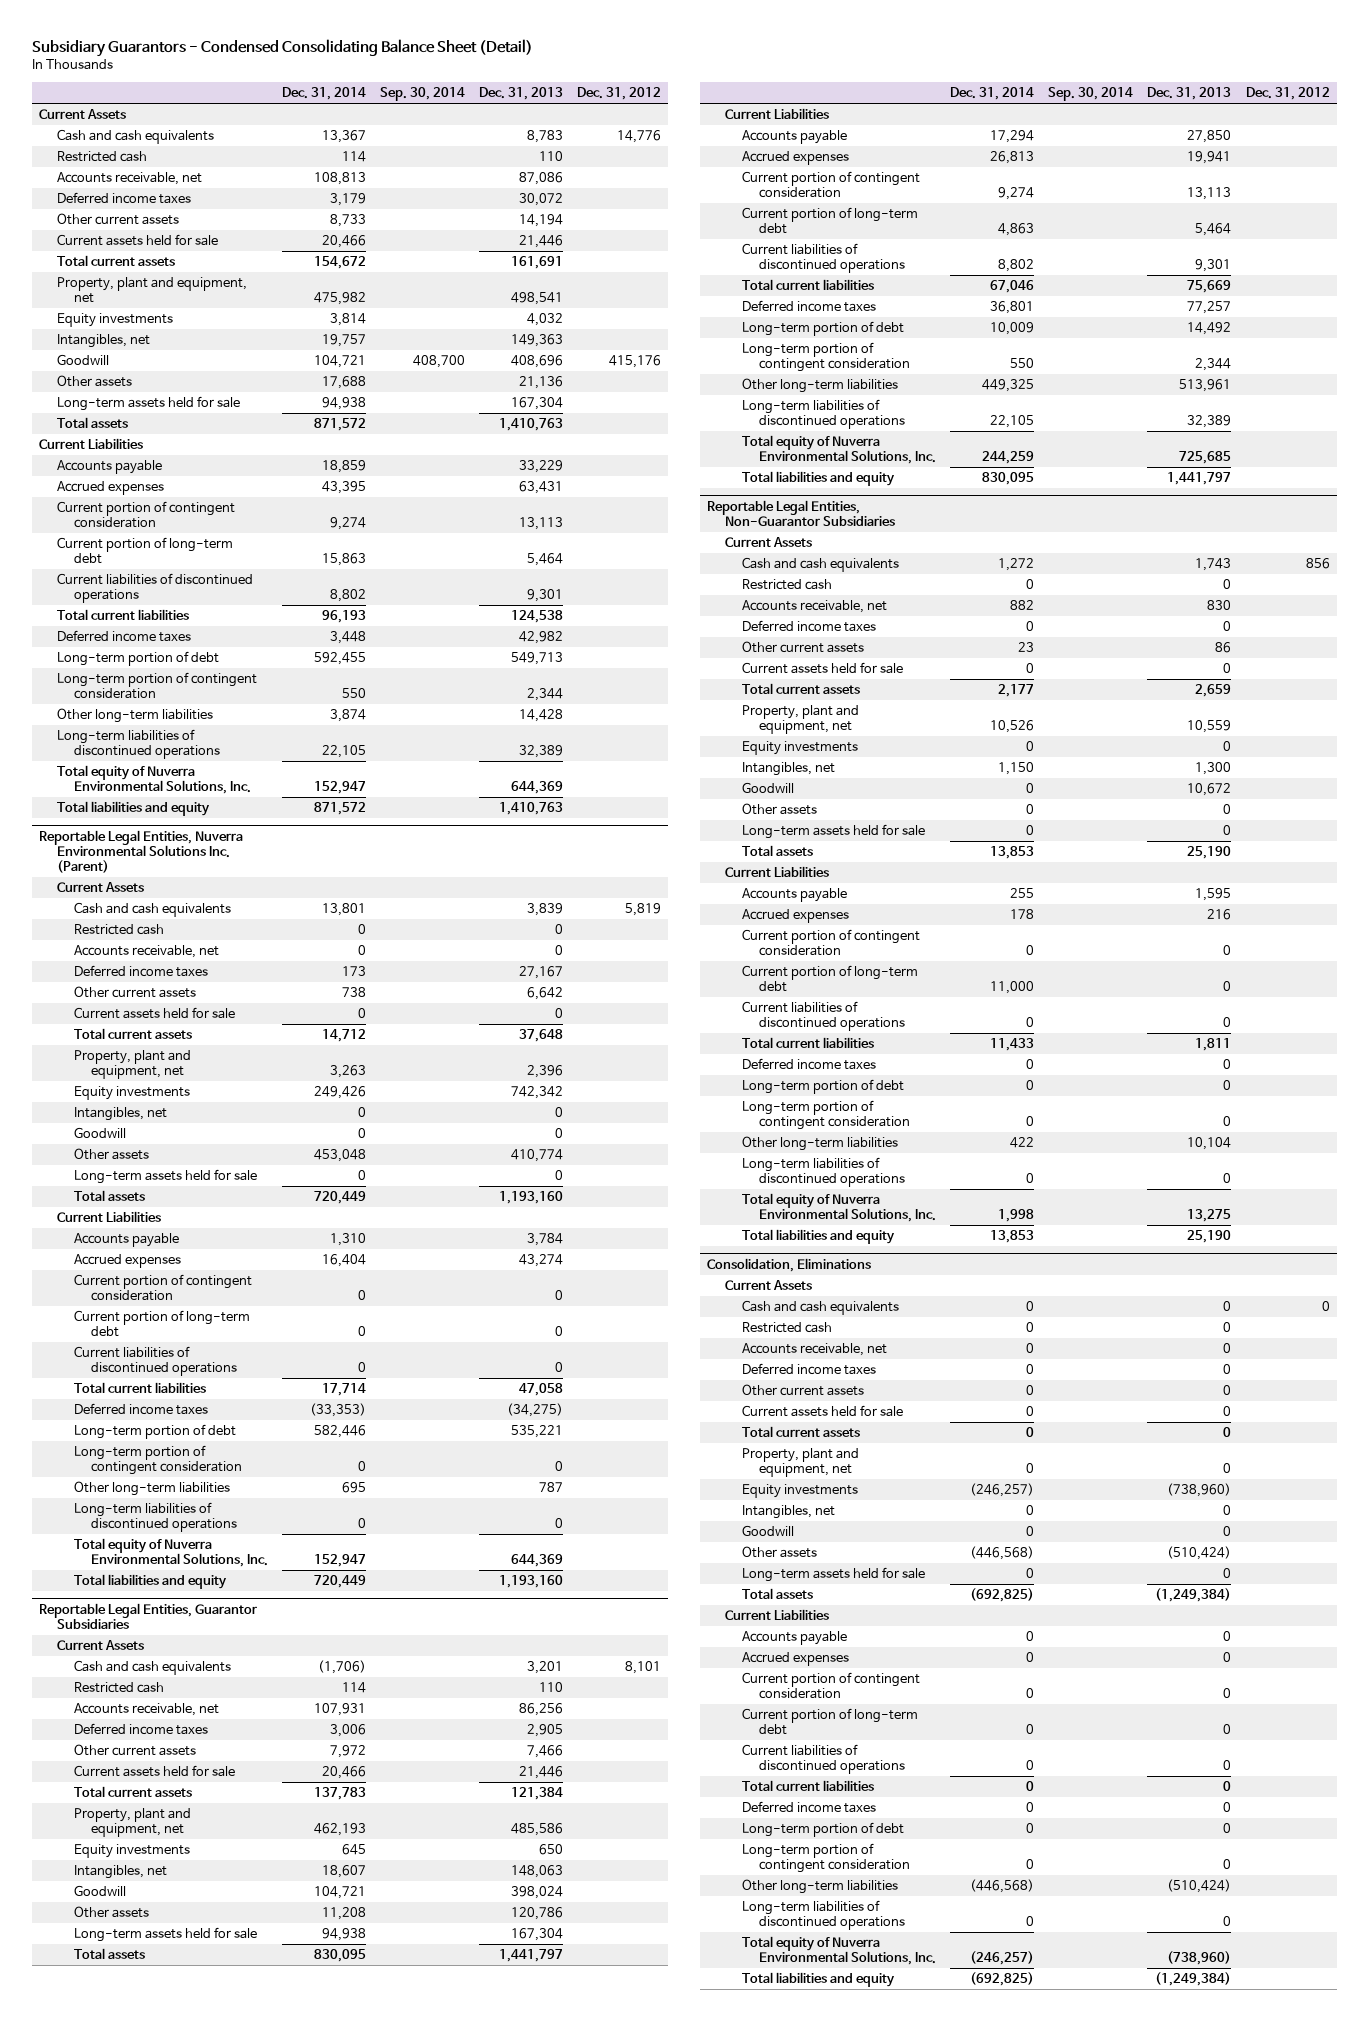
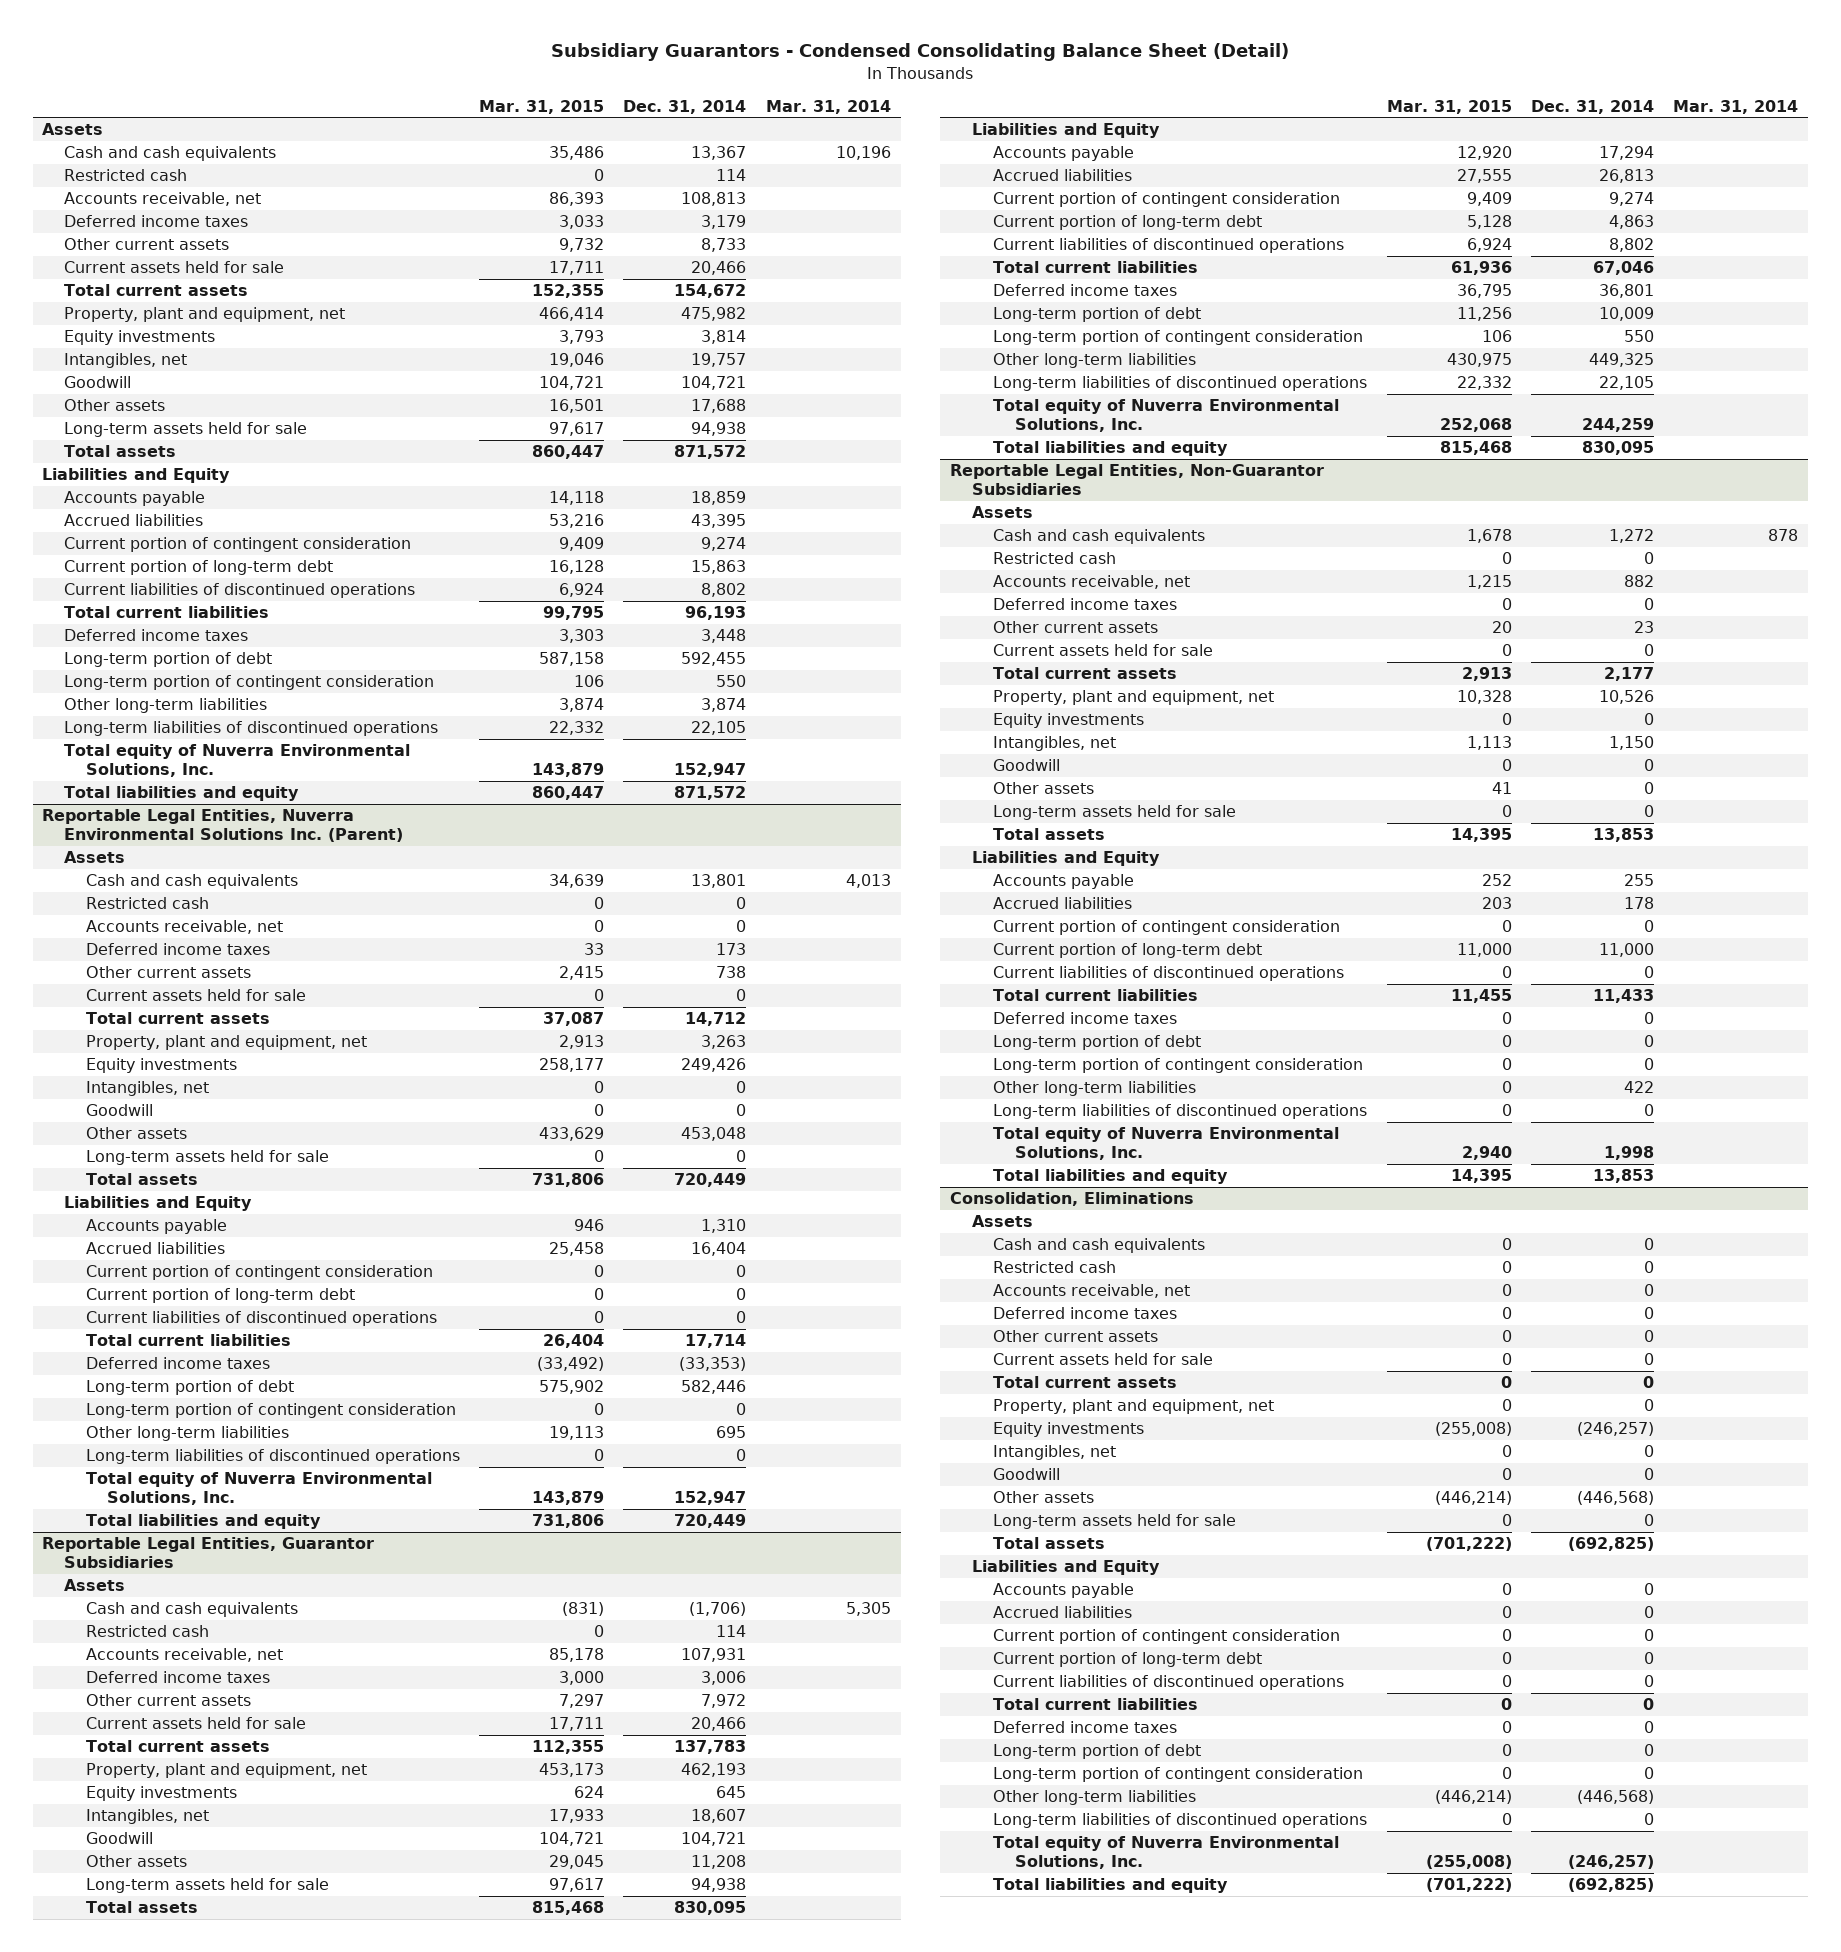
- | Dec. 31, 2014 | Sep. 30, 2014 | Dec. 31, 2013 | Dec. 31, 2012
+ | Mar. 31, 2015 | Dec. 31, 2014 | Mar. 31, 2014
- Current Assets
+ Assets
- Current Liabilities
+ Liabilities and Equity
- Accrued expenses | 43,395 | | 63,431 |
+ Accrued liabilities | 53,216 | 43,395 |
@ Reportable Legal Entities, Nuverra Environmental Solutions Inc. (Parent)
- Current Assets
+ Assets
- Current Liabilities
+ Liabilities and Equity
- Accrued expenses | 16,404 | | 43,274 |
+ Accrued liabilities | 25,458 | 16,404 |
@ Reportable Legal Entities, Guarantor Subsidiaries
- Current Assets
+ Assets
- Current Liabilities
+ Liabilities and Equity
- Accrued expenses | 26,813 | | 19,941 |
+ Accrued liabilities | 27,555 | 26,813 |
@ Reportable Legal Entities, Non-Guarantor Subsidiaries
- Current Assets
+ Assets
- Current Liabilities
+ Liabilities and Equity
- Accrued expenses | 178 | | 216 |
+ Accrued liabilities | 203 | 178 |
@ Consolidation, Eliminations
- Current Assets
+ Assets
- Current Liabilities
+ Liabilities and Equity
- Accrued expenses | 0 | | 0 |
+ Accrued liabilities | 0 | 0 |

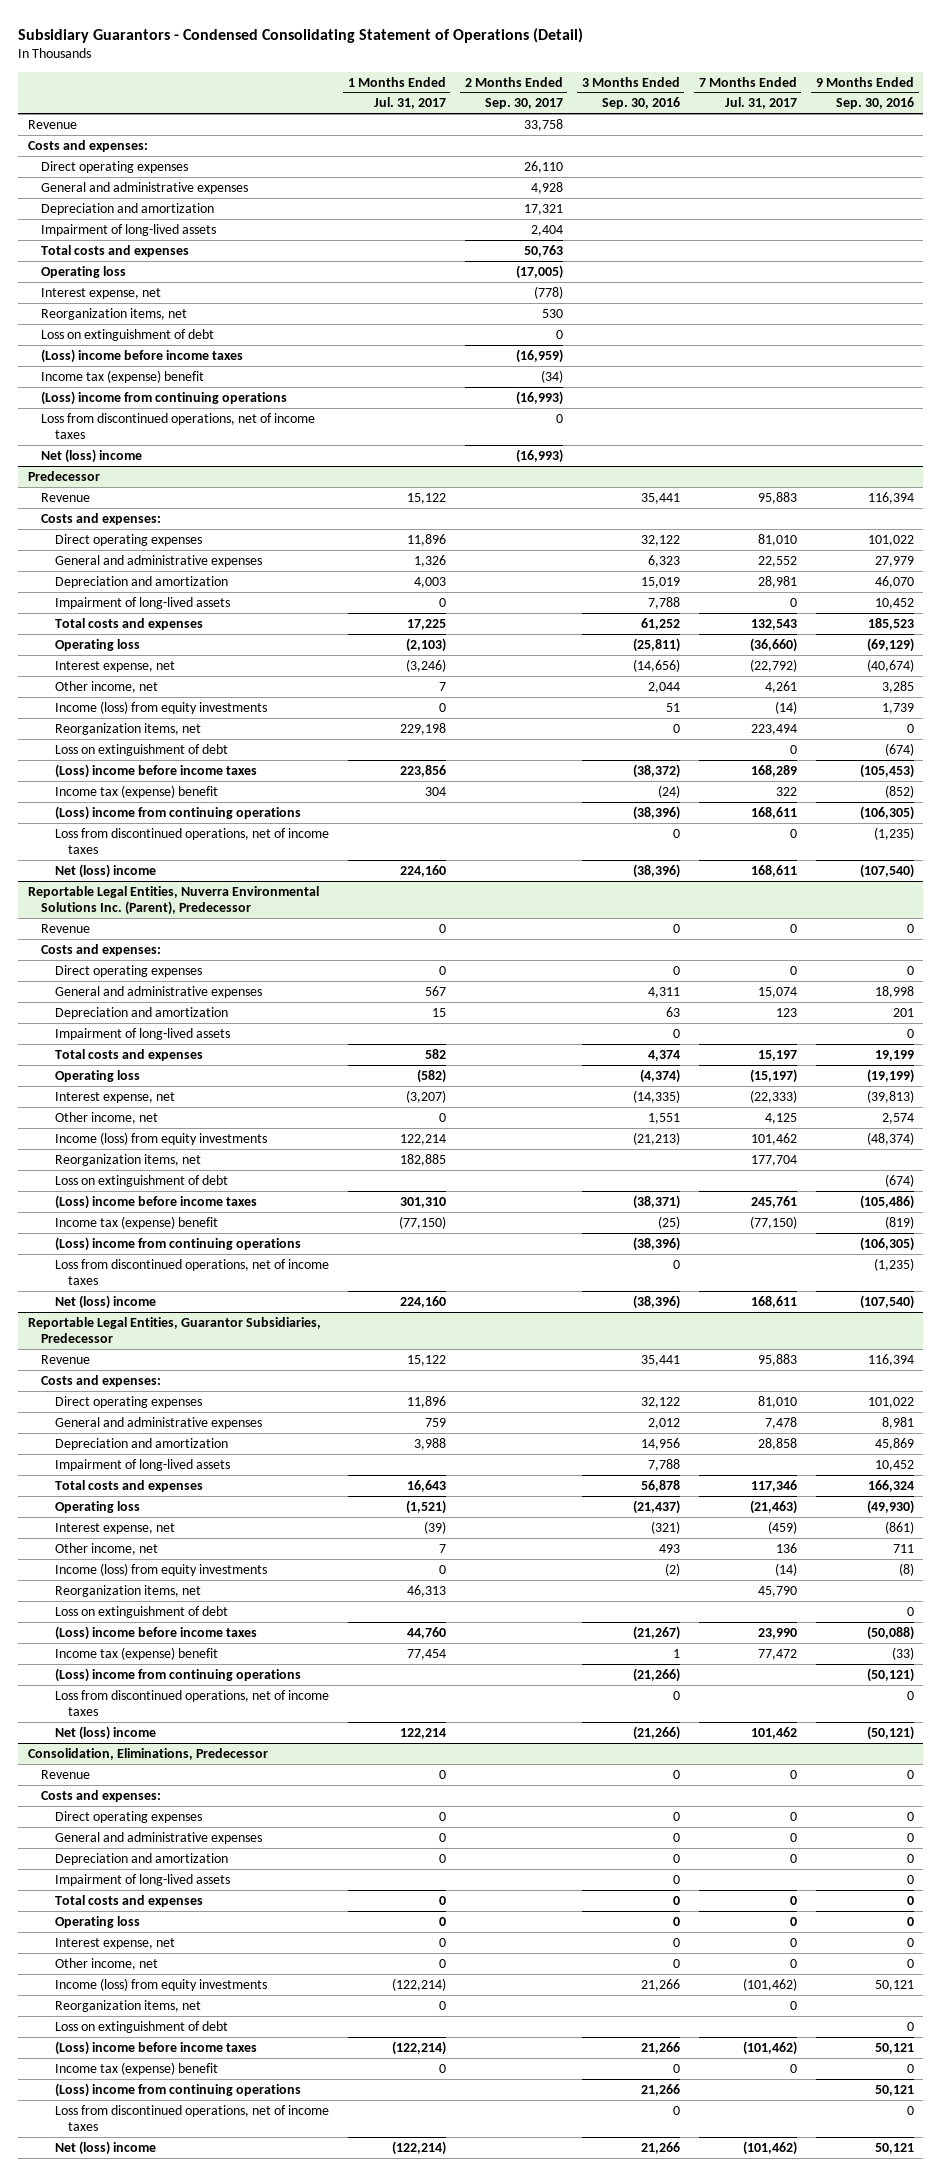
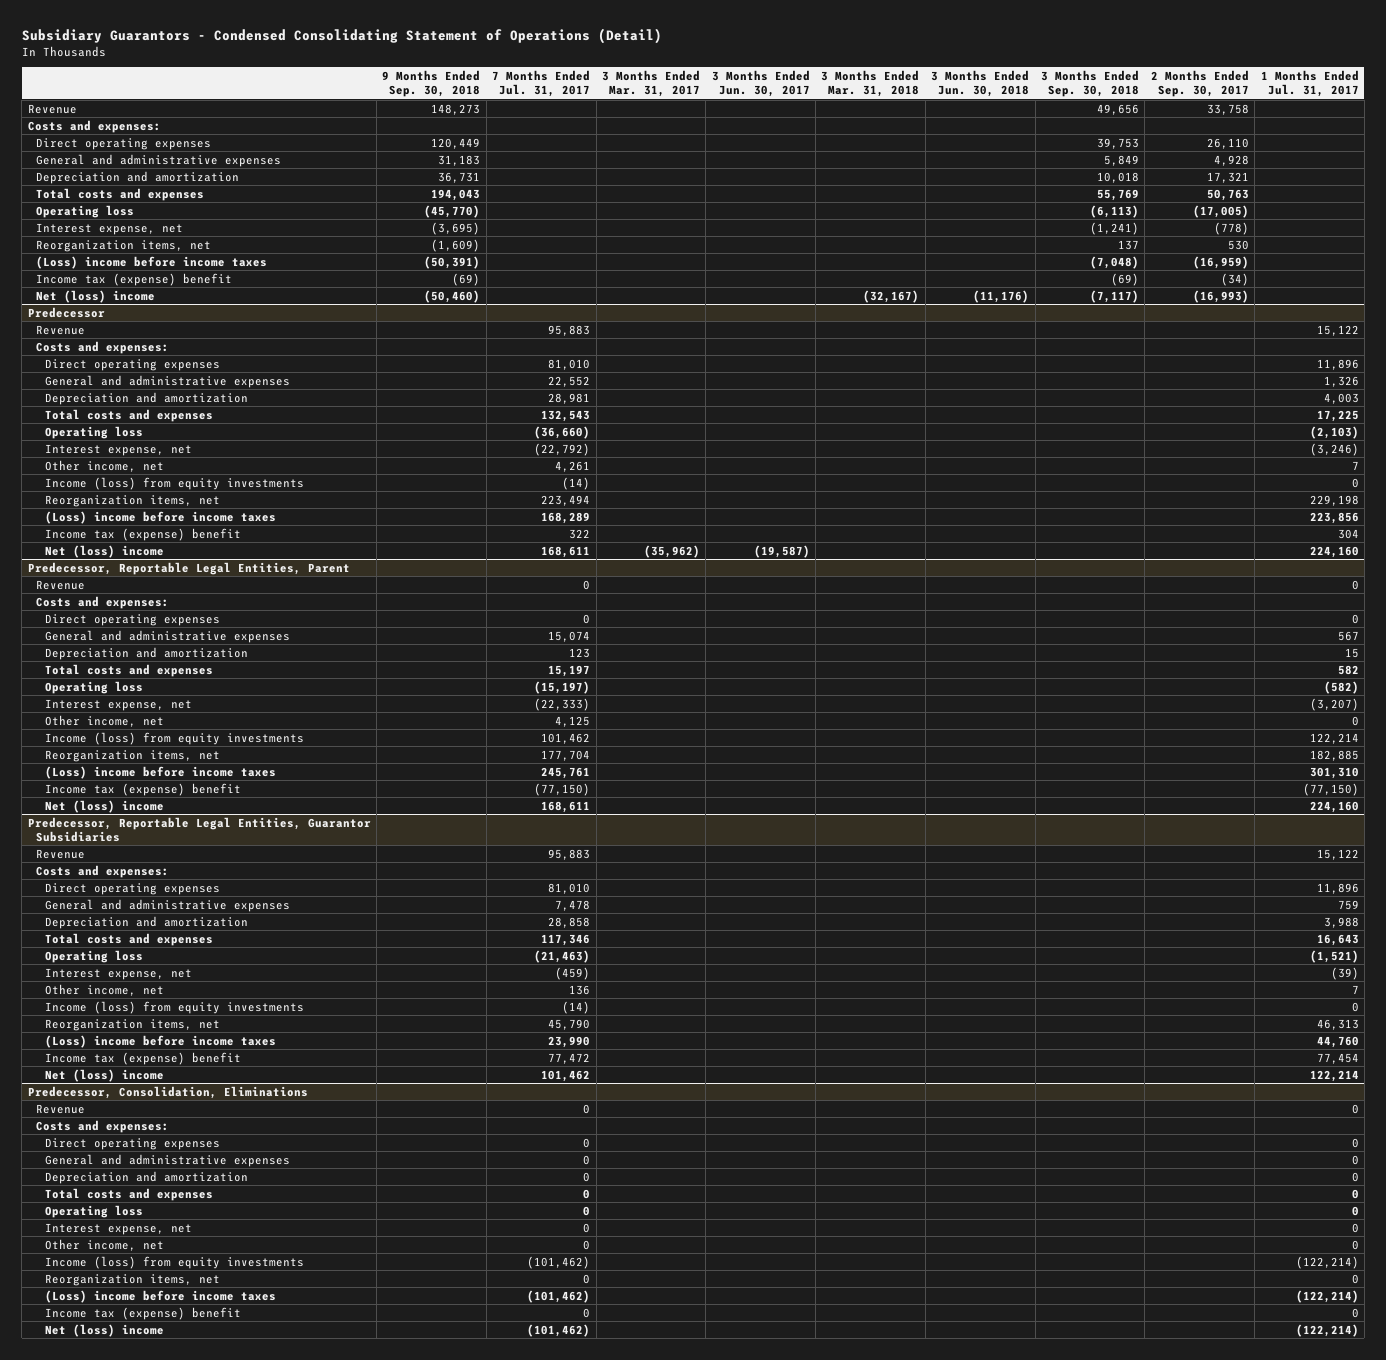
- | 1 Months Ended Jul. 31, 2017 | 2 Months Ended Sep. 30, 2017 | 3 Months Ended Sep. 30, 2016 | 7 Months Ended Jul. 31, 2017 | 9 Months Ended Sep. 30, 2016
+ | 9 Months Ended Sep. 30, 2018 | 7 Months Ended Jul. 31, 2017 | 3 Months Ended Mar. 31, 2017 | 3 Months Ended Jun. 30, 2017 | 3 Months Ended Mar. 31, 2018 | 3 Months Ended Jun. 30, 2018 | 3 Months Ended Sep. 30, 2018 | 2 Months Ended Sep. 30, 2017 | 1 Months Ended Jul. 31, 2017
- Impairment of long-lived assets | | 2,404 | | |
- Loss on extinguishment of debt | | 0 | | |
- (Loss) income from continuing operations | | (16,993) | | |
- Loss from discontinued operations, net of income taxes | | 0 | | |
@ Predecessor
- Impairment of long-lived assets | 0 | | 7,788 | 0 | 10,452
- Loss on extinguishment of debt | | | | 0 | (674)
- (Loss) income from continuing operations | | | (38,396) | 168,611 | (106,305)
- Loss from discontinued operations, net of income taxes | | | 0 | 0 | (1,235)
- Reportable Legal Entities, Nuverra Environmental Solutions Inc. (Parent), Predecessor
+ Predecessor, Reportable Legal Entities, Parent
- Impairment of long-lived assets | | | 0 | | 0
- Loss on extinguishment of debt | | | | | (674)
- (Loss) income from continuing operations | | | (38,396) | | (106,305)
- Loss from discontinued operations, net of income taxes | | | 0 | | (1,235)
- Reportable Legal Entities, Guarantor Subsidiaries, Predecessor
+ Predecessor, Reportable Legal Entities, Guarantor Subsidiaries
- Impairment of long-lived assets | | | 7,788 | | 10,452
- Loss on extinguishment of debt | | | | | 0
- (Loss) income from continuing operations | | | (21,266) | | (50,121)
- Loss from discontinued operations, net of income taxes | | | 0 | | 0
- Consolidation, Eliminations, Predecessor
+ Predecessor, Consolidation, Eliminations
- Impairment of long-lived assets | | | 0 | | 0
- Loss on extinguishment of debt | | | | | 0
- (Loss) income from continuing operations | | | 21,266 | | 50,121
- Loss from discontinued operations, net of income taxes | | | 0 | | 0

